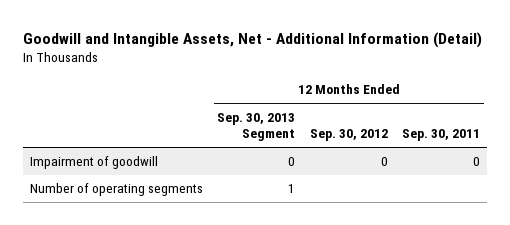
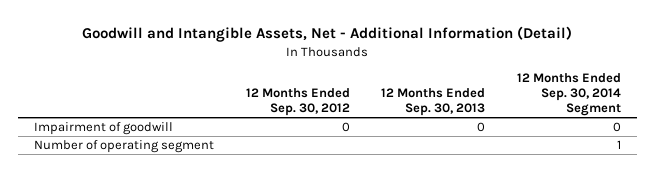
- | 12 Months Ended Sep. 30, 2013 Segment | 12 Months Ended Sep. 30, 2012 | 12 Months Ended Sep. 30, 2011
+ | 12 Months Ended Sep. 30, 2012 | 12 Months Ended Sep. 30, 2013 | 12 Months Ended Sep. 30, 2014 Segment
- Number of operating segments | 1 | |
+ Number of operating segment | | | 1

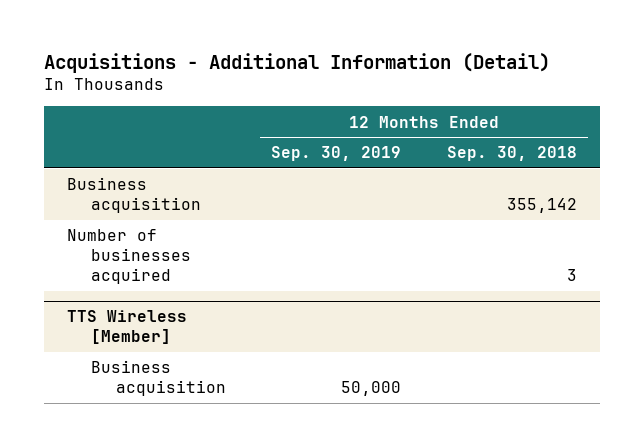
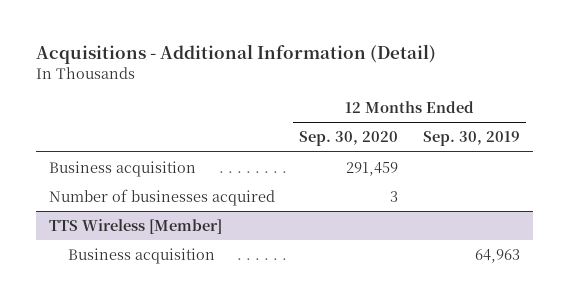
- | 12 Months Ended Sep. 30, 2019 | 12 Months Ended Sep. 30, 2018
+ | 12 Months Ended Sep. 30, 2020 | 12 Months Ended Sep. 30, 2019
@ TTS Wireless [Member]
- Business acquisition | 50,000 |
+ Business acquisition | | 64,963

